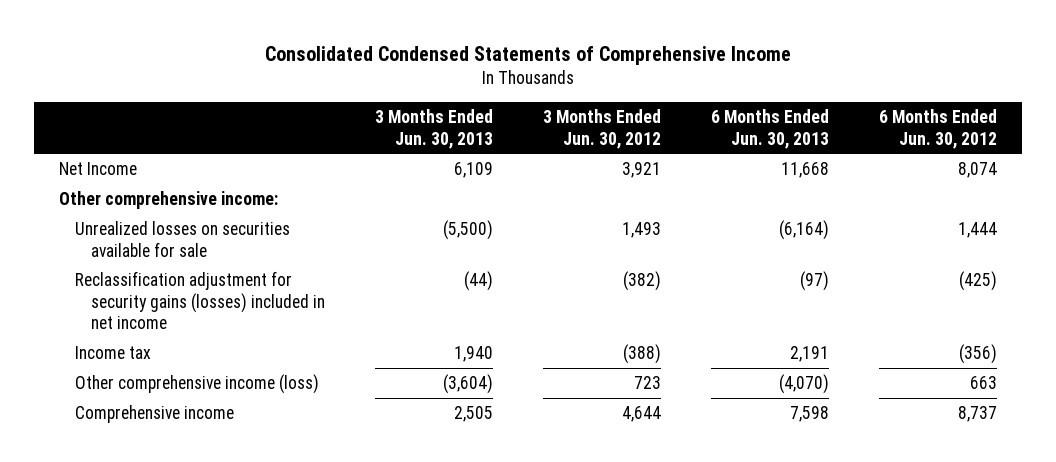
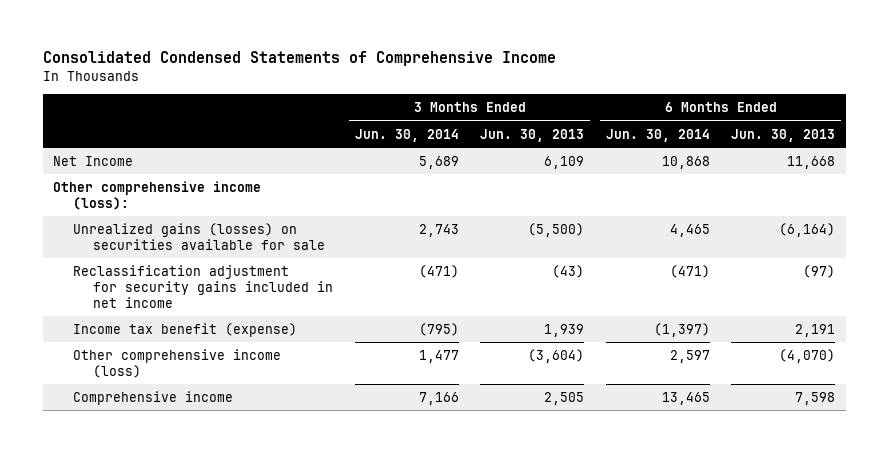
- | 3 Months Ended Jun. 30, 2013 | 3 Months Ended Jun. 30, 2012 | 6 Months Ended Jun. 30, 2013 | 6 Months Ended Jun. 30, 2012
+ | 3 Months Ended Jun. 30, 2014 | 3 Months Ended Jun. 30, 2013 | 6 Months Ended Jun. 30, 2014 | 6 Months Ended Jun. 30, 2013
- Other comprehensive income:
- Unrealized losses on securities available for sale | (5,500) | 1,493 | (6,164) | 1,444
- Reclassification adjustment for security gains (losses) included in net income | (44) | (382) | (97) | (425)
- Income tax | 1,940 | (388) | 2,191 | (356)
+ Other comprehensive income (loss):
+ Unrealized gains (losses) on securities available for sale | 2,743 | (5,500) | 4,465 | (6,164)
+ Reclassification adjustment for security gains included in net income | (471) | (43) | (471) | (97)
+ Income tax benefit (expense) | (795) | 1,939 | (1,397) | 2,191

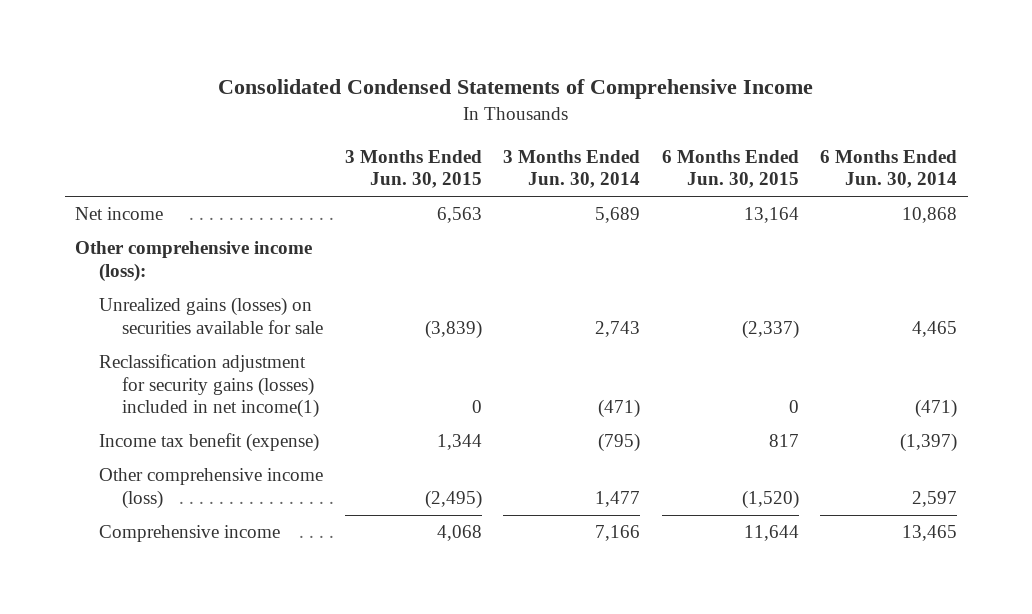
- | 3 Months Ended Jun. 30, 2014 | 3 Months Ended Jun. 30, 2013 | 6 Months Ended Jun. 30, 2014 | 6 Months Ended Jun. 30, 2013
+ | 3 Months Ended Jun. 30, 2015 | 3 Months Ended Jun. 30, 2014 | 6 Months Ended Jun. 30, 2015 | 6 Months Ended Jun. 30, 2014
- Net Income | 5,689 | 6,109 | 10,868 | 11,668
+ Net income | 6,563 | 5,689 | 13,164 | 10,868
- Reclassification adjustment for security gains included in net income | (471) | (43) | (471) | (97)
+ Reclassification adjustment for security gains (losses) included in net income(1) | 0 | (471) | 0 | (471)

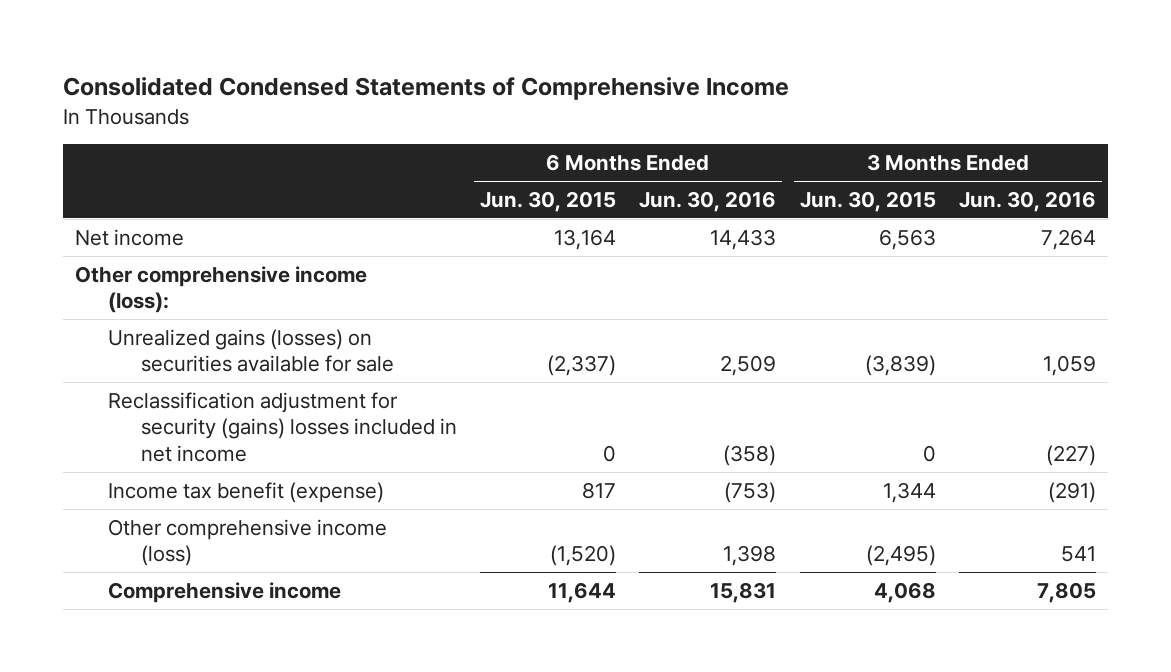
- | 3 Months Ended Jun. 30, 2015 | 3 Months Ended Jun. 30, 2014 | 6 Months Ended Jun. 30, 2015 | 6 Months Ended Jun. 30, 2014
+ | 6 Months Ended Jun. 30, 2015 | 6 Months Ended Jun. 30, 2016 | 3 Months Ended Jun. 30, 2015 | 3 Months Ended Jun. 30, 2016
- Reclassification adjustment for security gains (losses) included in net income(1) | 0 | (471) | 0 | (471)
+ Reclassification adjustment for security (gains) losses included in net income | 0 | (358) | 0 | (227)

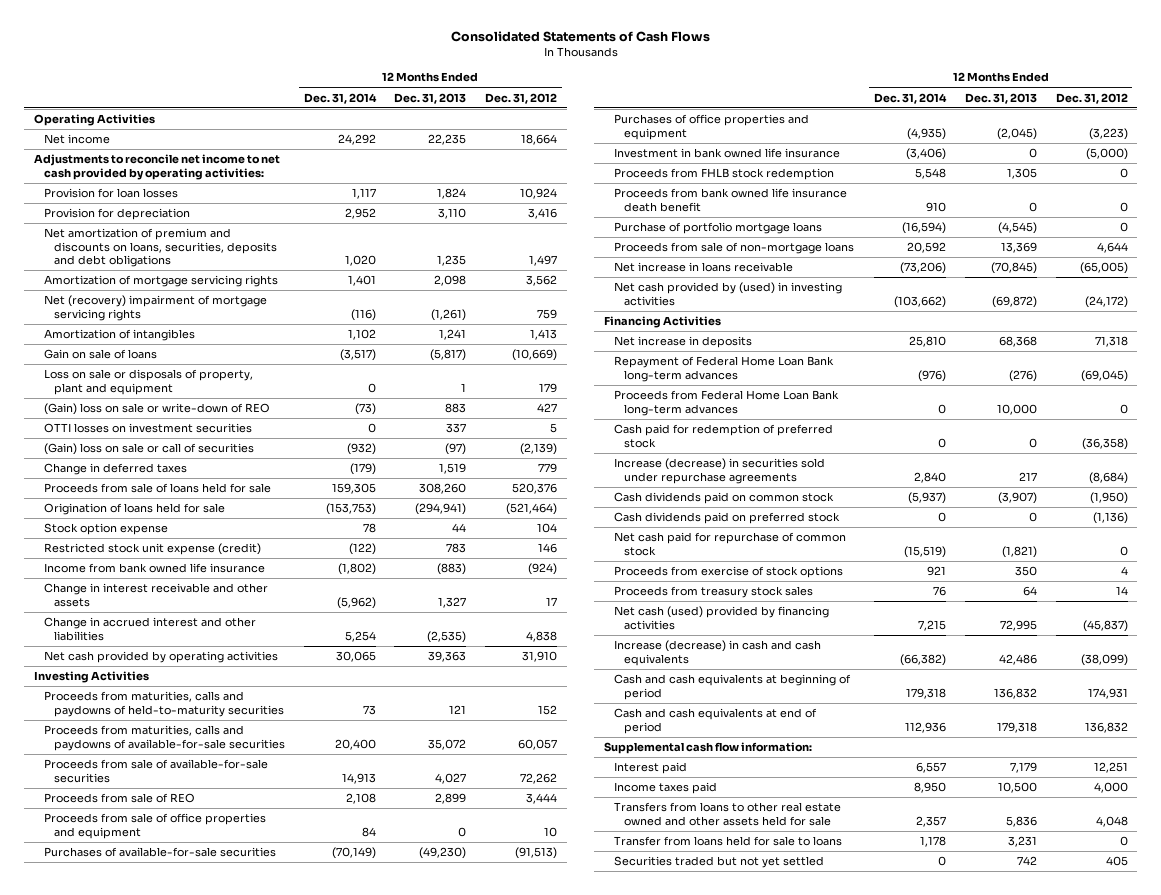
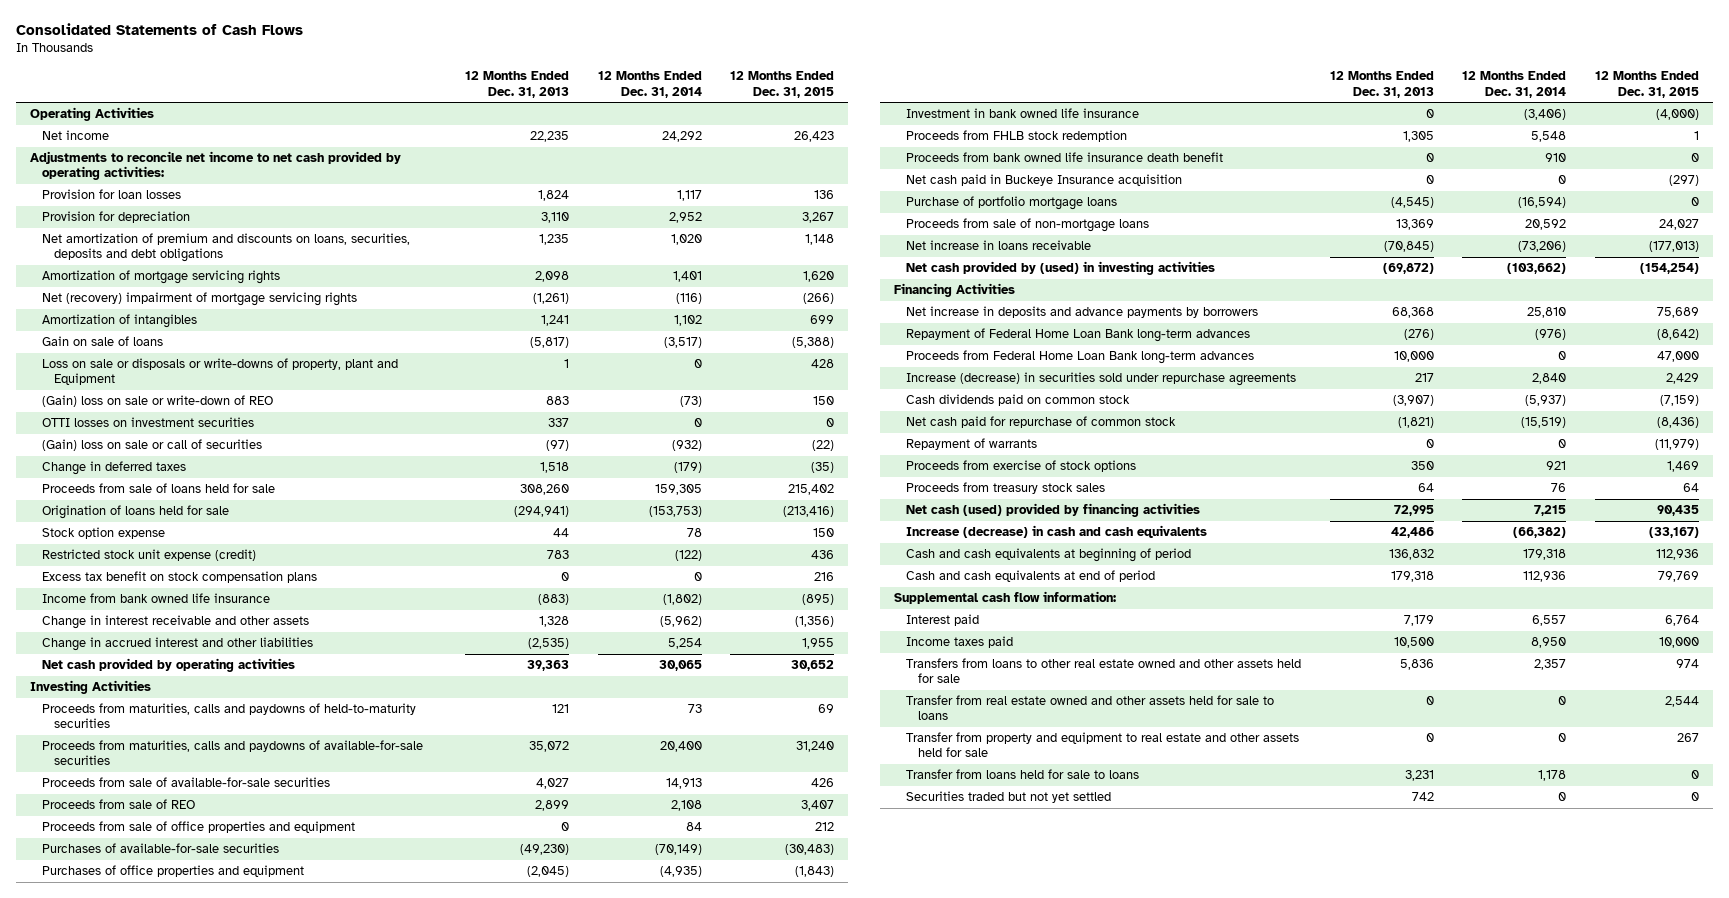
- | 12 Months Ended Dec. 31, 2014 | 12 Months Ended Dec. 31, 2013 | 12 Months Ended Dec. 31, 2012
+ | 12 Months Ended Dec. 31, 2013 | 12 Months Ended Dec. 31, 2014 | 12 Months Ended Dec. 31, 2015
- Loss on sale or disposals of property, plant and equipment | 0 | 1 | 179
+ Loss on sale or disposals or write-downs of property, plant and Equipment | 1 | 0 | 428
- Change in deferred taxes | (179) | 1,519 | 779
+ Change in deferred taxes | 1,518 | (179) | (35)
+ Excess tax benefit on stock compensation plans | 0 | 0 | 216
- Change in interest receivable and other assets | (5,962) | 1,327 | 17
+ Change in interest receivable and other assets | 1,328 | (5,962) | (1,356)
+ Net cash paid in Buckeye Insurance acquisition | 0 | 0 | (297)
- Net increase in deposits | 25,810 | 68,368 | 71,318
+ Net increase in deposits and advance payments by borrowers | 68,368 | 25,810 | 75,689
- Cash paid for redemption of preferred stock | 0 | 0 | (36,358)
- Cash dividends paid on preferred stock | 0 | 0 | (1,136)
+ Repayment of warrants | 0 | 0 | (11,979)
+ Transfer from real estate owned and other assets held for sale to loans | 0 | 0 | 2,544
+ Transfer from property and equipment to real estate and other assets held for sale | 0 | 0 | 267

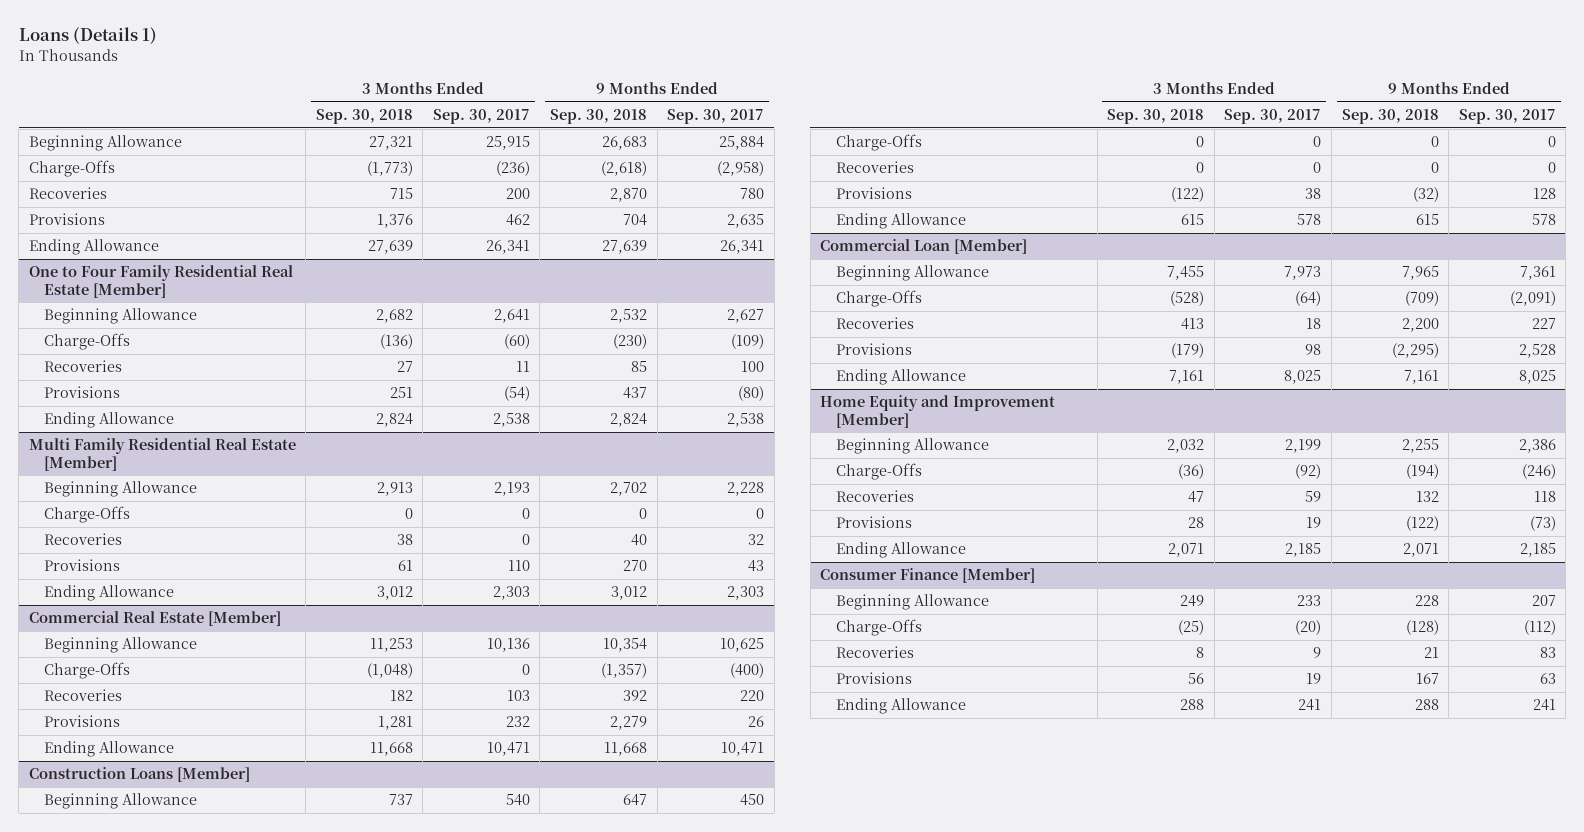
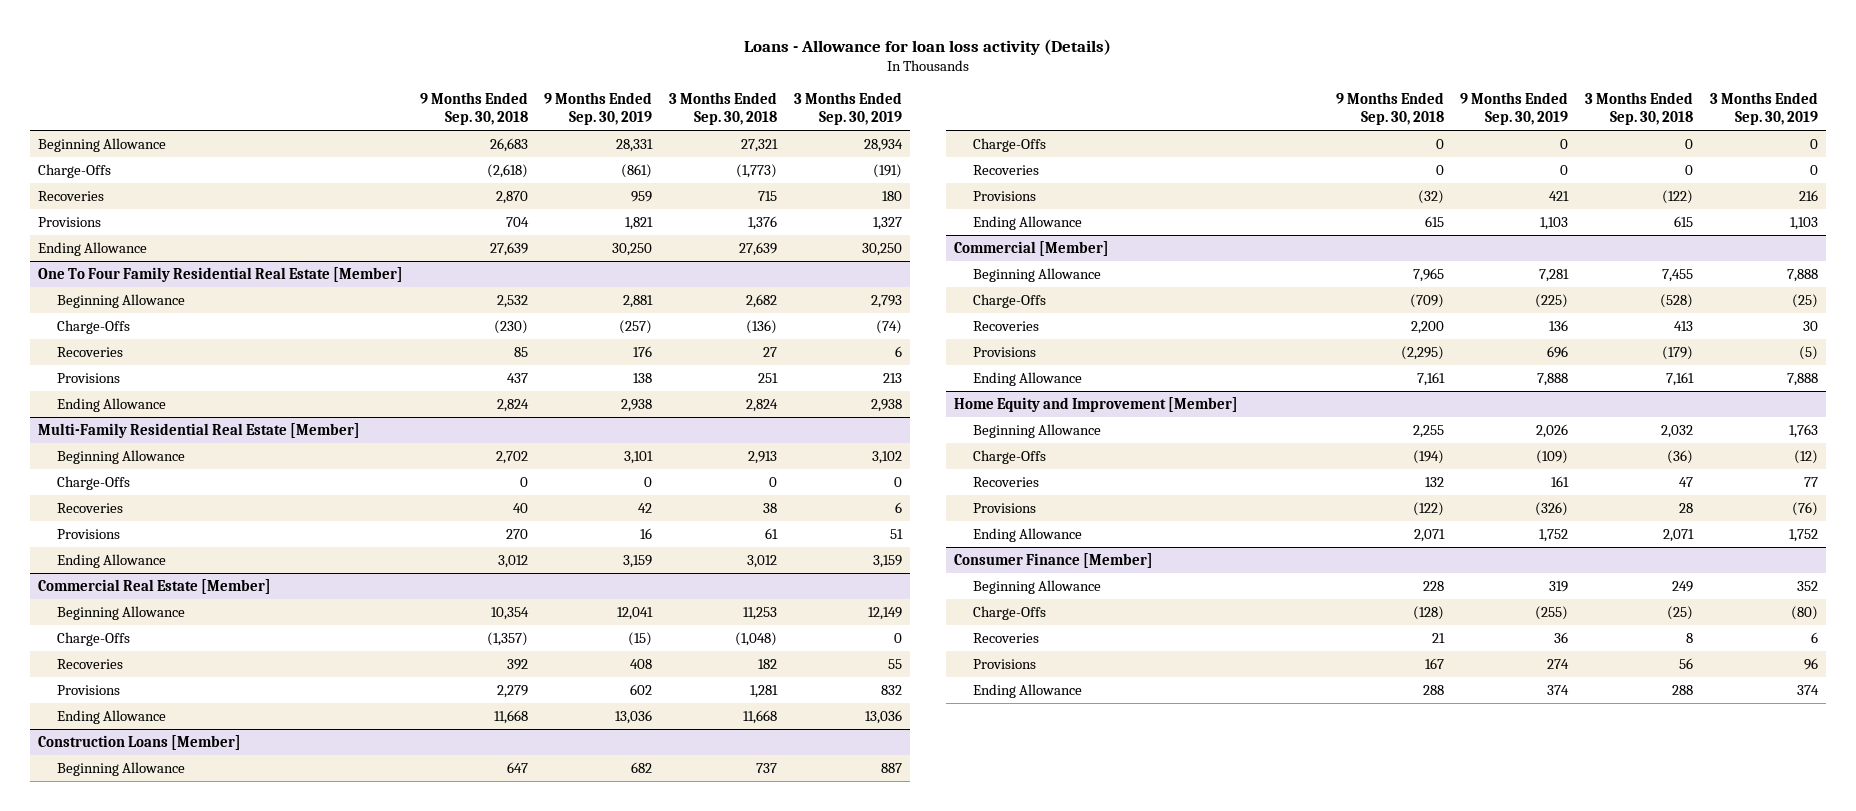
- Loans (Details 1)
+ Loans - Allowance for loan loss activity (Details)
- | 3 Months Ended Sep. 30, 2018 | 3 Months Ended Sep. 30, 2017 | 9 Months Ended Sep. 30, 2018 | 9 Months Ended Sep. 30, 2017
+ | 9 Months Ended Sep. 30, 2018 | 9 Months Ended Sep. 30, 2019 | 3 Months Ended Sep. 30, 2018 | 3 Months Ended Sep. 30, 2019
- One to Four Family Residential Real Estate [Member]
+ One To Four Family Residential Real Estate [Member]
- Multi Family Residential Real Estate [Member]
+ Multi-Family Residential Real Estate [Member]
- Commercial Loan [Member]
+ Commercial [Member]

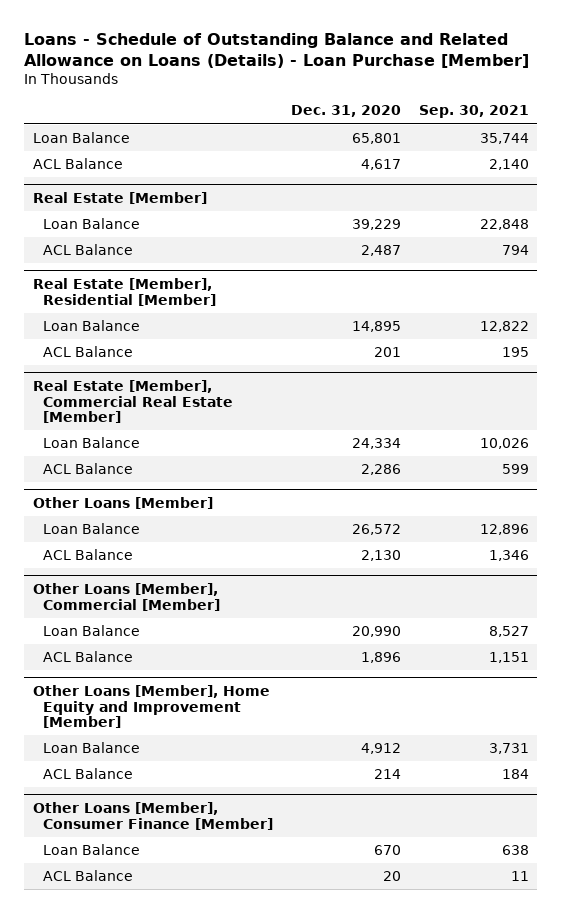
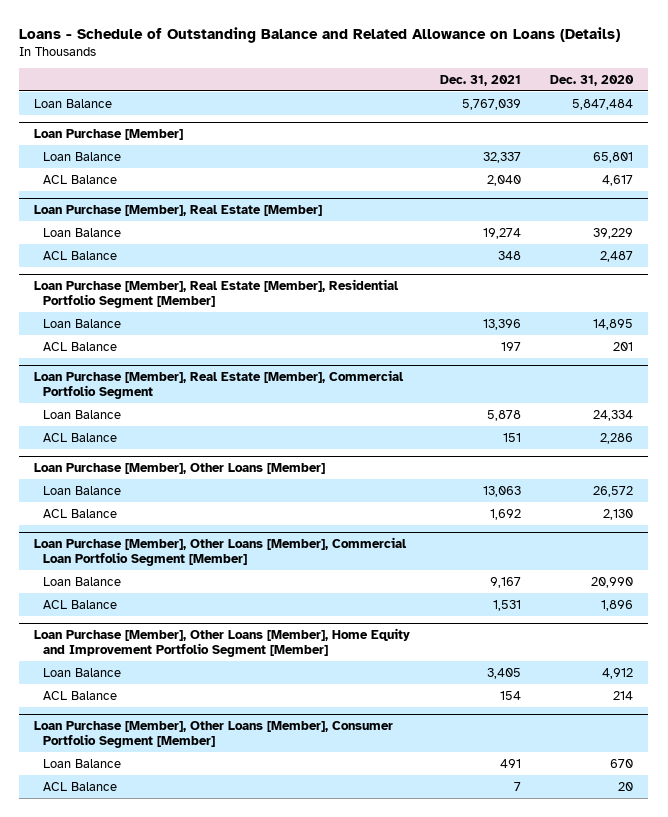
- Loans - Schedule of Outstanding Balance and Related Allowance on Loans (Details) - Loan Purchase [Member]
+ Loans - Schedule of Outstanding Balance and Related Allowance on Loans (Details)
- | Dec. 31, 2020 | Sep. 30, 2021
+ | Dec. 31, 2021 | Dec. 31, 2020
+ Loan Balance | 5,767,039 | 5,847,484
+ Loan Purchase [Member]
- Real Estate [Member]
+ Loan Purchase [Member], Real Estate [Member]
- Real Estate [Member], Residential [Member]
+ Loan Purchase [Member], Real Estate [Member], Residential Portfolio Segment [Member]
- Real Estate [Member], Commercial Real Estate [Member]
+ Loan Purchase [Member], Real Estate [Member], Commercial Portfolio Segment
- Other Loans [Member]
+ Loan Purchase [Member], Other Loans [Member]
- Other Loans [Member], Commercial [Member]
+ Loan Purchase [Member], Other Loans [Member], Commercial Loan Portfolio Segment [Member]
- Other Loans [Member], Home Equity and Improvement [Member]
+ Loan Purchase [Member], Other Loans [Member], Home Equity and Improvement Portfolio Segment [Member]
- Other Loans [Member], Consumer Finance [Member]
+ Loan Purchase [Member], Other Loans [Member], Consumer Portfolio Segment [Member]

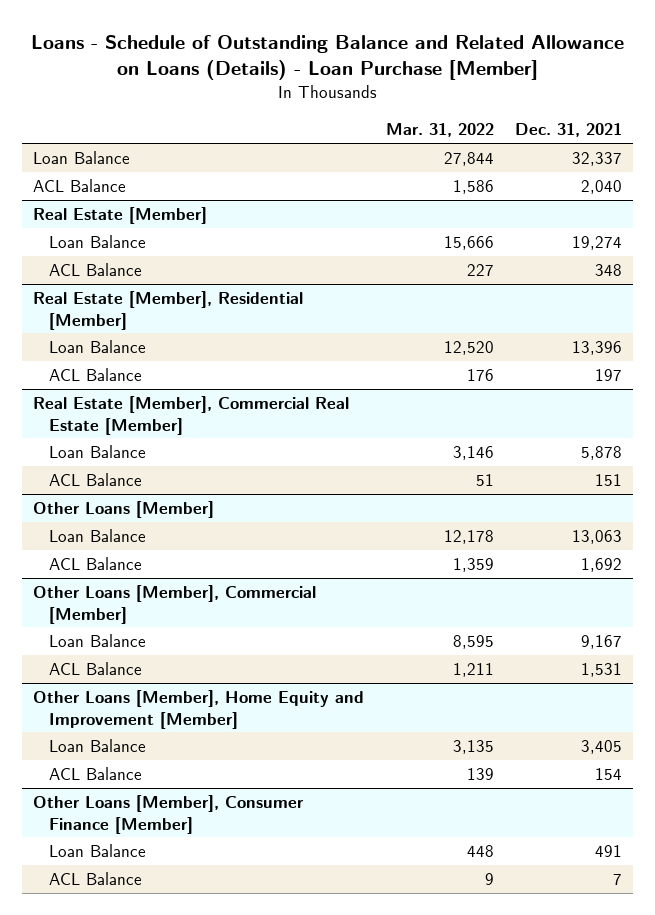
- Loans - Schedule of Outstanding Balance and Related Allowance on Loans (Details)
+ Loans - Schedule of Outstanding Balance and Related Allowance on Loans (Details) - Loan Purchase [Member]
- | Dec. 31, 2021 | Dec. 31, 2020
+ | Mar. 31, 2022 | Dec. 31, 2021
- Loan Balance | 5,767,039 | 5,847,484
- Loan Purchase [Member]
- Loan Purchase [Member], Real Estate [Member]
+ Real Estate [Member]
- Loan Purchase [Member], Real Estate [Member], Residential Portfolio Segment [Member]
+ Real Estate [Member], Residential [Member]
- Loan Purchase [Member], Real Estate [Member], Commercial Portfolio Segment
+ Real Estate [Member], Commercial Real Estate [Member]
- Loan Purchase [Member], Other Loans [Member]
+ Other Loans [Member]
- Loan Purchase [Member], Other Loans [Member], Commercial Loan Portfolio Segment [Member]
+ Other Loans [Member], Commercial [Member]
- Loan Purchase [Member], Other Loans [Member], Home Equity and Improvement Portfolio Segment [Member]
+ Other Loans [Member], Home Equity and Improvement [Member]
- Loan Purchase [Member], Other Loans [Member], Consumer Portfolio Segment [Member]
+ Other Loans [Member], Consumer Finance [Member]

